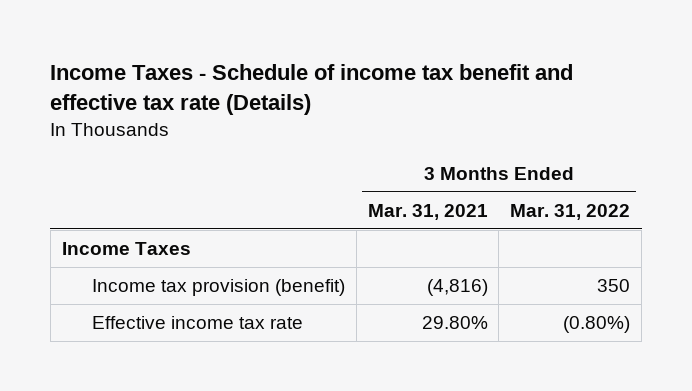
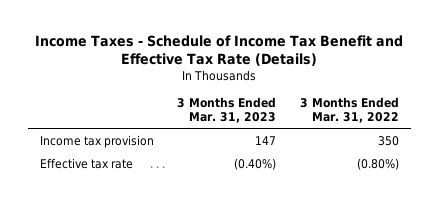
- Income Taxes - Schedule of income tax benefit and effective tax rate (Details)
+ Income Taxes - Schedule of Income Tax Benefit and Effective Tax Rate (Details)
- | 3 Months Ended Mar. 31, 2021 | 3 Months Ended Mar. 31, 2022
+ | 3 Months Ended Mar. 31, 2023 | 3 Months Ended Mar. 31, 2022
- Income Taxes
- Income tax provision (benefit) | (4,816) | 350
- Effective income tax rate | 29.80% | (0.80%)
+ Income tax provision | 147 | 350
+ Effective tax rate | (0.40%) | (0.80%)

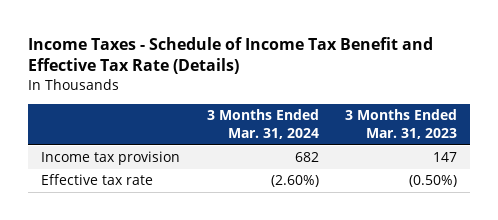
- | 3 Months Ended Mar. 31, 2023 | 3 Months Ended Mar. 31, 2022
+ | 3 Months Ended Mar. 31, 2024 | 3 Months Ended Mar. 31, 2023
- Effective tax rate | (0.40%) | (0.80%)
+ Effective tax rate | (2.60%) | (0.50%)

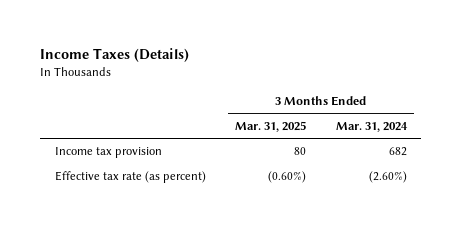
- Income Taxes - Schedule of Income Tax Benefit and Effective Tax Rate (Details)
+ Income Taxes (Details)
- | 3 Months Ended Mar. 31, 2024 | 3 Months Ended Mar. 31, 2023
+ | 3 Months Ended Mar. 31, 2025 | 3 Months Ended Mar. 31, 2024
- Effective tax rate | (2.60%) | (0.50%)
+ Effective tax rate (as percent) | (0.60%) | (2.60%)

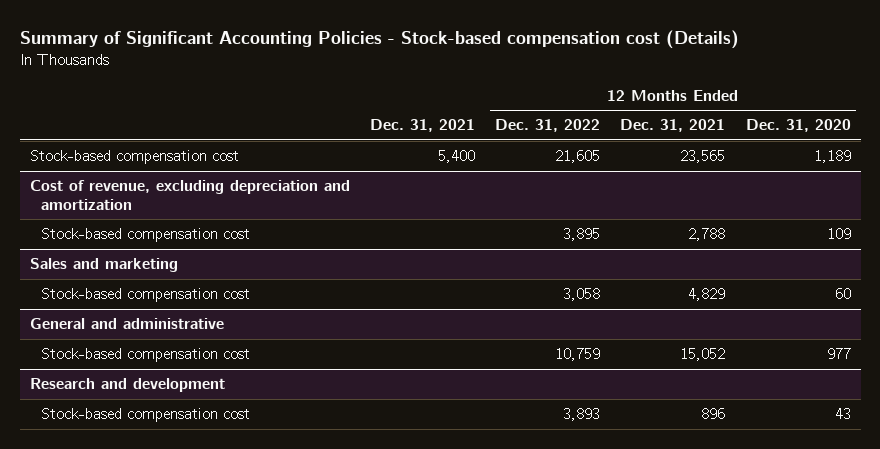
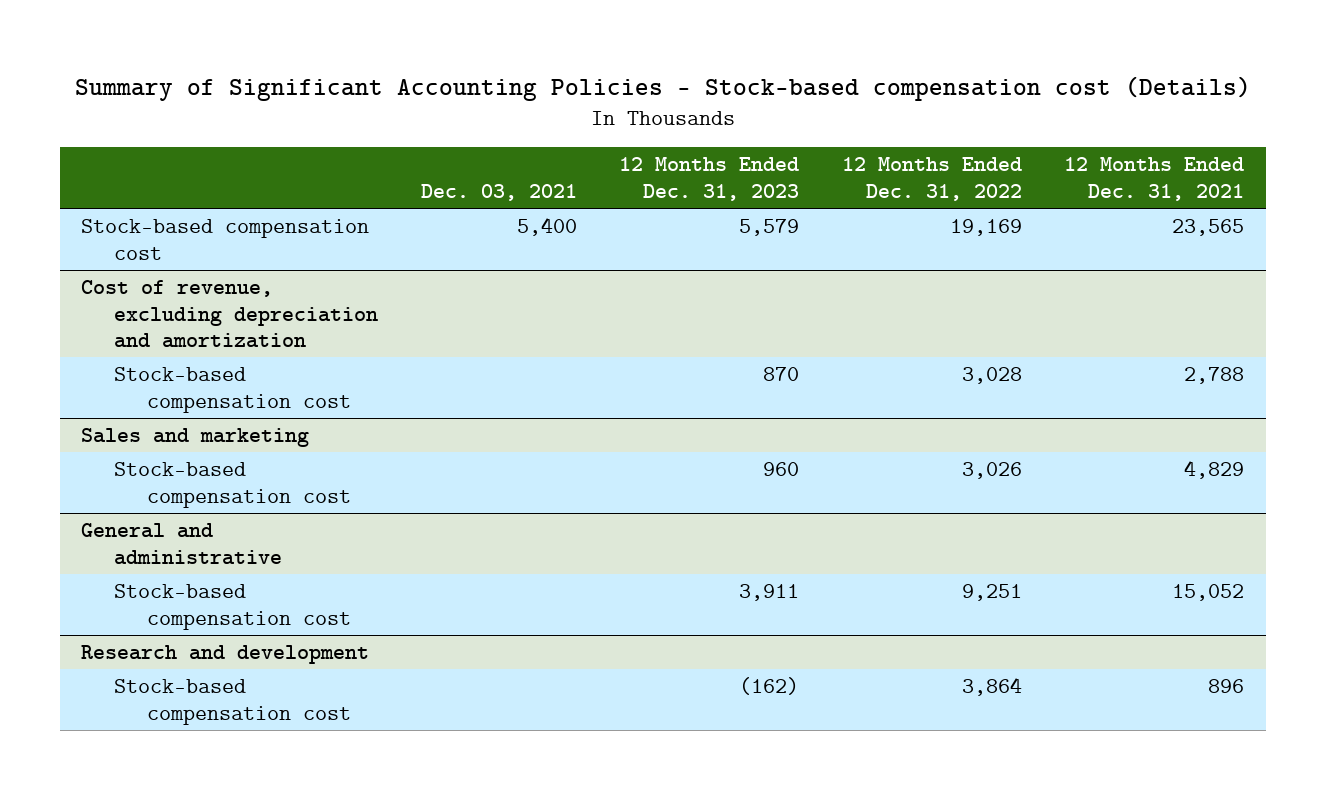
- | Dec. 31, 2021 | 12 Months Ended Dec. 31, 2022 | 12 Months Ended Dec. 31, 2021 | 12 Months Ended Dec. 31, 2020
+ | Dec. 03, 2021 | 12 Months Ended Dec. 31, 2023 | 12 Months Ended Dec. 31, 2022 | 12 Months Ended Dec. 31, 2021
- Stock-based compensation cost | 5,400 | 21,605 | 23,565 | 1,189
+ Stock-based compensation cost | 5,400 | 5,579 | 19,169 | 23,565
@ Cost of revenue, excluding depreciation and amortization
- Stock-based compensation cost | | 3,895 | 2,788 | 109
+ Stock-based compensation cost | | 870 | 3,028 | 2,788
@ Sales and marketing
- Stock-based compensation cost | | 3,058 | 4,829 | 60
+ Stock-based compensation cost | | 960 | 3,026 | 4,829
@ General and administrative
- Stock-based compensation cost | | 10,759 | 15,052 | 977
+ Stock-based compensation cost | | 3,911 | 9,251 | 15,052
@ Research and development
- Stock-based compensation cost | | 3,893 | 896 | 43
+ Stock-based compensation cost | | (162) | 3,864 | 896

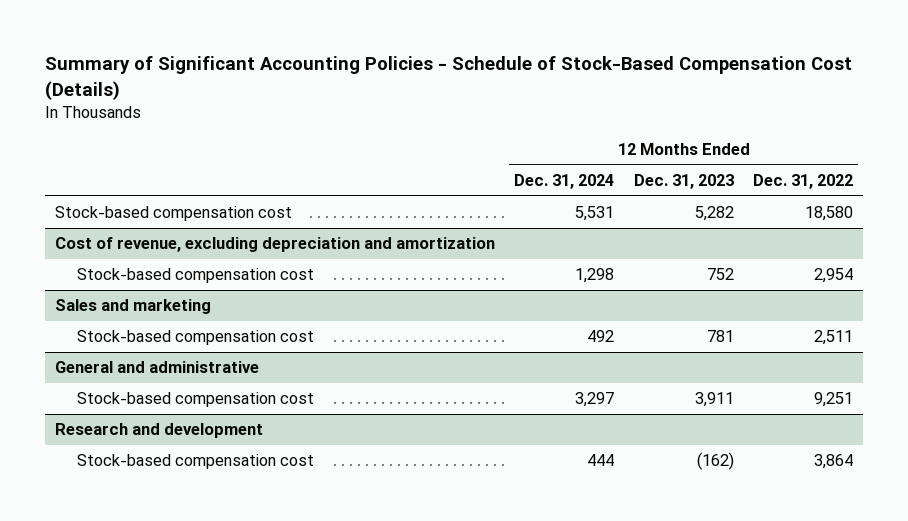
- Summary of Significant Accounting Policies - Stock-based compensation cost (Details)
+ Summary of Significant Accounting Policies - Schedule of Stock-Based Compensation Cost (Details)
- | Dec. 03, 2021 | 12 Months Ended Dec. 31, 2023 | 12 Months Ended Dec. 31, 2022 | 12 Months Ended Dec. 31, 2021
+ | 12 Months Ended Dec. 31, 2024 | 12 Months Ended Dec. 31, 2023 | 12 Months Ended Dec. 31, 2022
- Stock-based compensation cost | 5,400 | 5,579 | 19,169 | 23,565
+ Stock-based compensation cost | 5,531 | 5,282 | 18,580
@ Cost of revenue, excluding depreciation and amortization
- Stock-based compensation cost | | 870 | 3,028 | 2,788
+ Stock-based compensation cost | 1,298 | 752 | 2,954
@ Sales and marketing
- Stock-based compensation cost | | 960 | 3,026 | 4,829
+ Stock-based compensation cost | 492 | 781 | 2,511

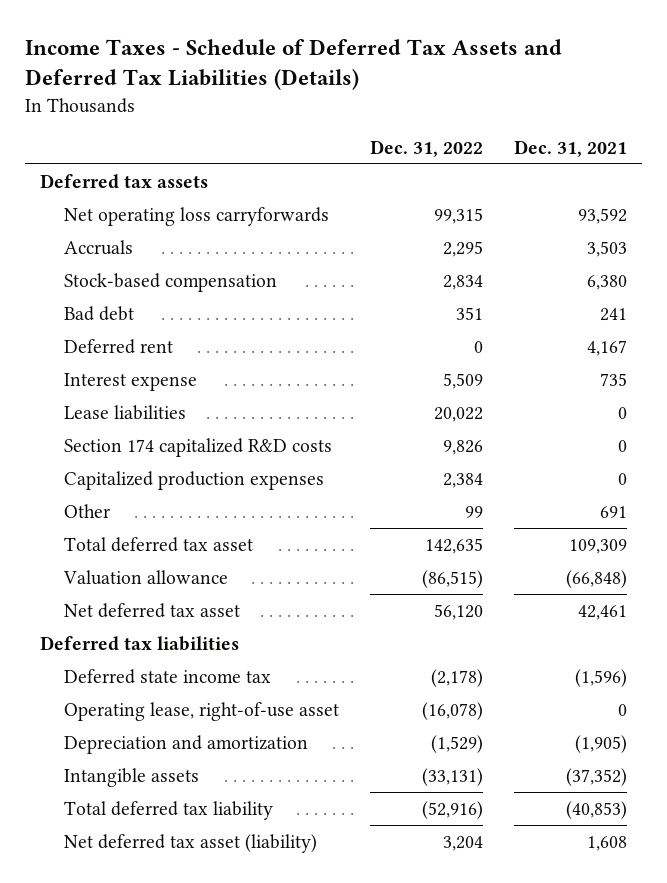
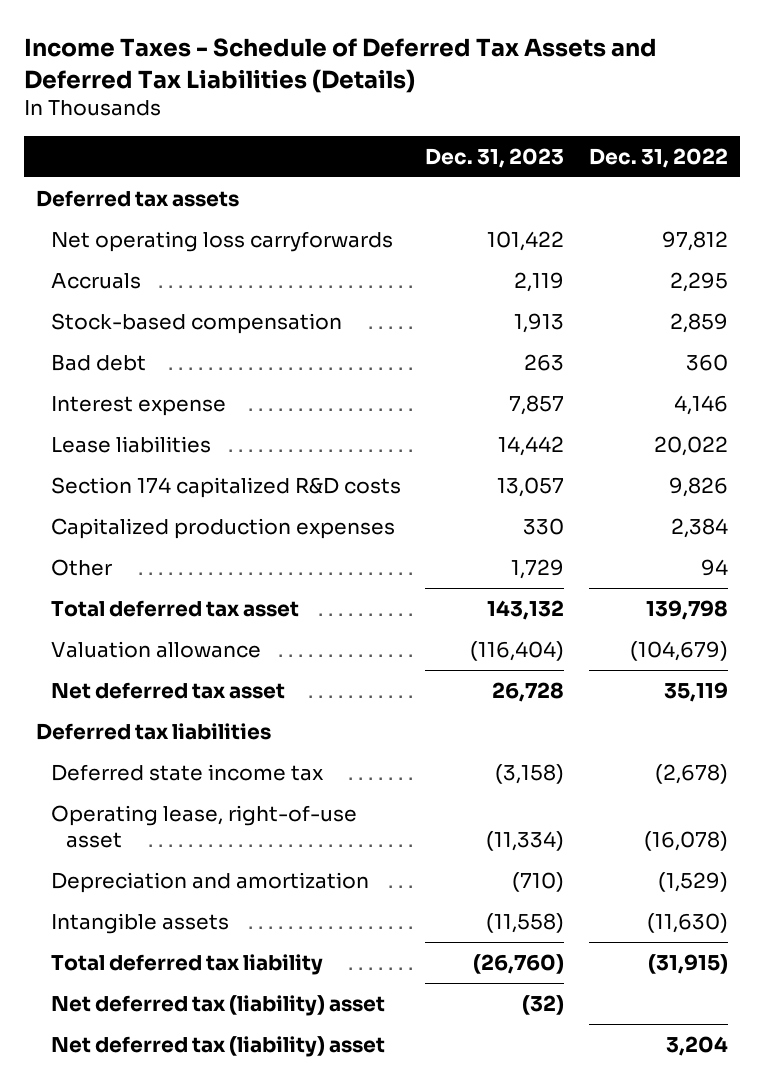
- | Dec. 31, 2022 | Dec. 31, 2021
+ | Dec. 31, 2023 | Dec. 31, 2022
- Net operating loss carryforwards | 99,315 | 93,592
+ Net operating loss carryforwards | 101,422 | 97,812
- Stock-based compensation | 2,834 | 6,380
- Bad debt | 351 | 241
- Deferred rent | 0 | 4,167
- Interest expense | 5,509 | 735
+ Stock-based compensation | 1,913 | 2,859
+ Bad debt | 263 | 360
+ Interest expense | 7,857 | 4,146
- Other | 99 | 691
- Total deferred tax asset | 142,635 | 109,309
- Valuation allowance | (86,515) | (66,848)
- Net deferred tax asset | 56,120 | 42,461
+ Other | 1,729 | 94
+ Total deferred tax asset | 143,132 | 139,798
+ Valuation allowance | (116,404) | (104,679)
+ Net deferred tax asset | 26,728 | 35,119
- Deferred state income tax | (2,178) | (1,596)
+ Deferred state income tax | (3,158) | (2,678)
- Intangible assets | (33,131) | (37,352)
- Total deferred tax liability | (52,916) | (40,853)
- Net deferred tax asset (liability) | 3,204 | 1,608
+ Intangible assets | (11,558) | (11,630)
+ Total deferred tax liability | (26,760) | (31,915)
+ Net deferred tax (liability) asset | (32) |
+ Net deferred tax (liability) asset | | 3,204

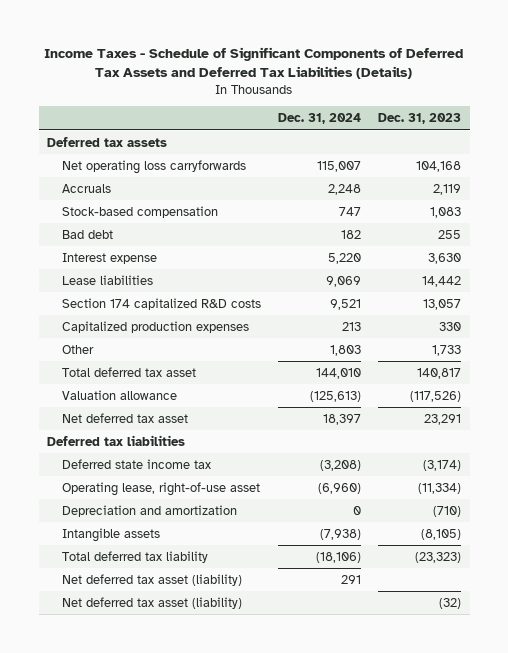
- Income Taxes - Schedule of Deferred Tax Assets and Deferred Tax Liabilities (Details)
+ Income Taxes - Schedule of Significant Components of Deferred Tax Assets and Deferred Tax Liabilities (Details)
- | Dec. 31, 2023 | Dec. 31, 2022
+ | Dec. 31, 2024 | Dec. 31, 2023
- Net operating loss carryforwards | 101,422 | 97,812
+ Net operating loss carryforwards | 115,007 | 104,168
- Stock-based compensation | 1,913 | 2,859
- Bad debt | 263 | 360
- Interest expense | 7,857 | 4,146
+ Stock-based compensation | 747 | 1,083
+ Bad debt | 182 | 255
+ Interest expense | 5,220 | 3,630
- Other | 1,729 | 94
- Total deferred tax asset | 143,132 | 139,798
- Valuation allowance | (116,404) | (104,679)
- Net deferred tax asset | 26,728 | 35,119
+ Other | 1,803 | 1,733
+ Total deferred tax asset | 144,010 | 140,817
+ Valuation allowance | (125,613) | (117,526)
+ Net deferred tax asset | 18,397 | 23,291
- Deferred state income tax | (3,158) | (2,678)
+ Deferred state income tax | (3,208) | (3,174)
- Intangible assets | (11,558) | (11,630)
- Total deferred tax liability | (26,760) | (31,915)
- Net deferred tax (liability) asset | (32) |
- Net deferred tax (liability) asset | | 3,204
+ Intangible assets | (7,938) | (8,105)
+ Total deferred tax liability | (18,106) | (23,323)
+ Net deferred tax asset (liability) | 291 |
+ Net deferred tax asset (liability) | | (32)

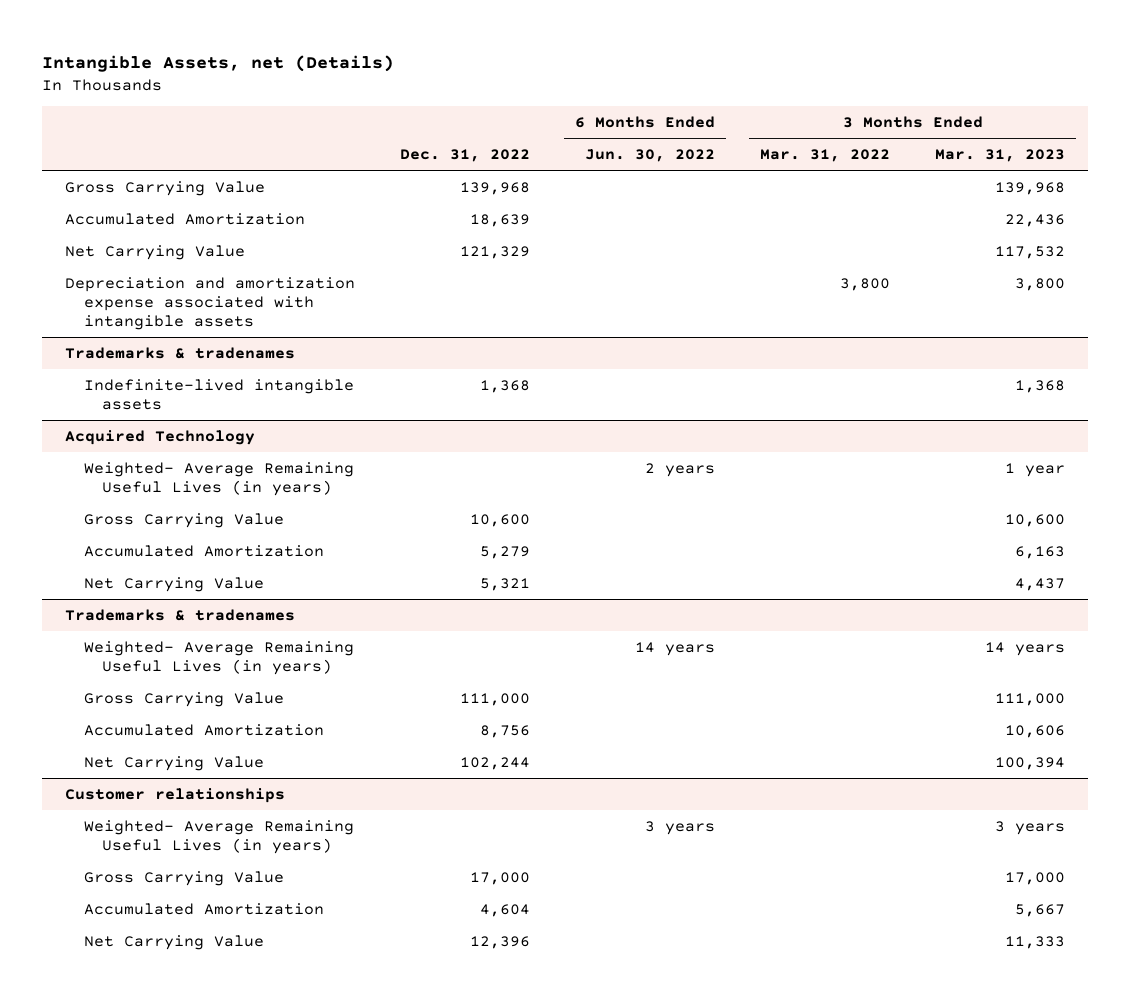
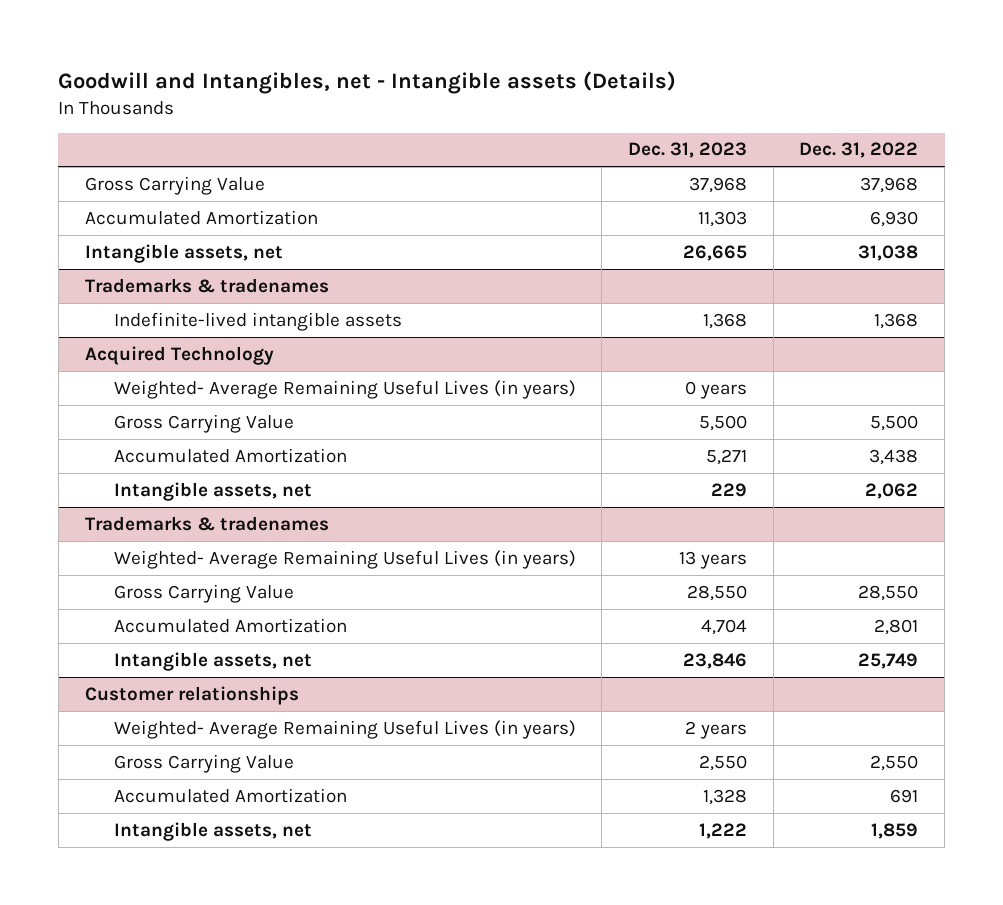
- Intangible Assets, net (Details)
+ Goodwill and Intangibles, net - Intangible assets (Details)
- | Dec. 31, 2022 | 6 Months Ended Jun. 30, 2022 | 3 Months Ended Mar. 31, 2022 | 3 Months Ended Mar. 31, 2023
+ | Dec. 31, 2023 | Dec. 31, 2022
- Gross Carrying Value | 139,968 | | | 139,968
- Accumulated Amortization | 18,639 | | | 22,436
- Net Carrying Value | 121,329 | | | 117,532
- Depreciation and amortization expense associated with intangible assets | | | 3,800 | 3,800
+ Gross Carrying Value | 37,968 | 37,968
+ Accumulated Amortization | 11,303 | 6,930
+ Intangible assets, net | 26,665 | 31,038
@ Acquired Technology
- Gross Carrying Value | 10,600 | | | 10,600
- Accumulated Amortization | 5,279 | | | 6,163
- Net Carrying Value | 5,321 | | | 4,437
+ Gross Carrying Value | 5,500 | 5,500
+ Accumulated Amortization | 5,271 | 3,438
+ Intangible assets, net | 229 | 2,062
@ Trademarks & tradenames
- Gross Carrying Value | 111,000 | | | 111,000
- Accumulated Amortization | 8,756 | | | 10,606
- Net Carrying Value | 102,244 | | | 100,394
+ Gross Carrying Value | 28,550 | 28,550
+ Accumulated Amortization | 4,704 | 2,801
+ Intangible assets, net | 23,846 | 25,749
@ Customer relationships
- Gross Carrying Value | 17,000 | | | 17,000
- Accumulated Amortization | 4,604 | | | 5,667
- Net Carrying Value | 12,396 | | | 11,333
+ Gross Carrying Value | 2,550 | 2,550
+ Accumulated Amortization | 1,328 | 691
+ Intangible assets, net | 1,222 | 1,859

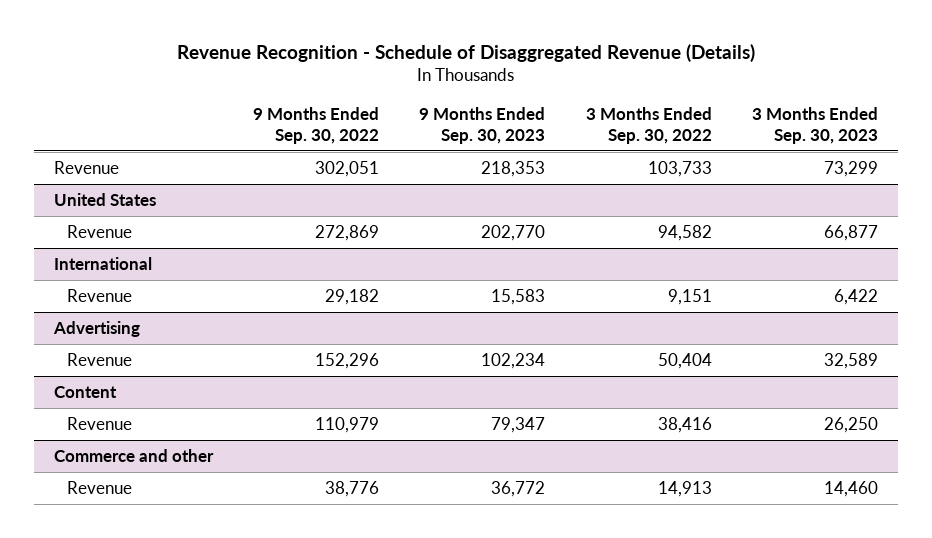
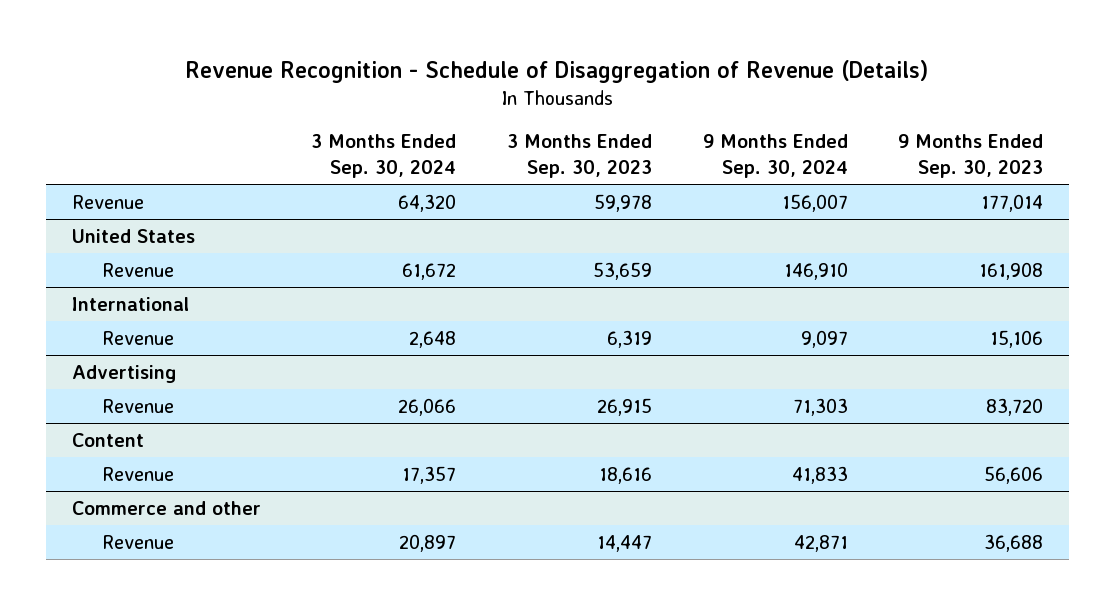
- Revenue Recognition - Schedule of Disaggregated Revenue (Details)
+ Revenue Recognition - Schedule of Disaggregation of Revenue (Details)
- | 9 Months Ended Sep. 30, 2022 | 9 Months Ended Sep. 30, 2023 | 3 Months Ended Sep. 30, 2022 | 3 Months Ended Sep. 30, 2023
+ | 3 Months Ended Sep. 30, 2024 | 3 Months Ended Sep. 30, 2023 | 9 Months Ended Sep. 30, 2024 | 9 Months Ended Sep. 30, 2023
- Revenue | 302,051 | 218,353 | 103,733 | 73,299
+ Revenue | 64,320 | 59,978 | 156,007 | 177,014
@ United States
- Revenue | 272,869 | 202,770 | 94,582 | 66,877
+ Revenue | 61,672 | 53,659 | 146,910 | 161,908
@ International
- Revenue | 29,182 | 15,583 | 9,151 | 6,422
+ Revenue | 2,648 | 6,319 | 9,097 | 15,106
@ Advertising
- Revenue | 152,296 | 102,234 | 50,404 | 32,589
+ Revenue | 26,066 | 26,915 | 71,303 | 83,720
@ Content
- Revenue | 110,979 | 79,347 | 38,416 | 26,250
+ Revenue | 17,357 | 18,616 | 41,833 | 56,606
@ Commerce and other
- Revenue | 38,776 | 36,772 | 14,913 | 14,460
+ Revenue | 20,897 | 14,447 | 42,871 | 36,688

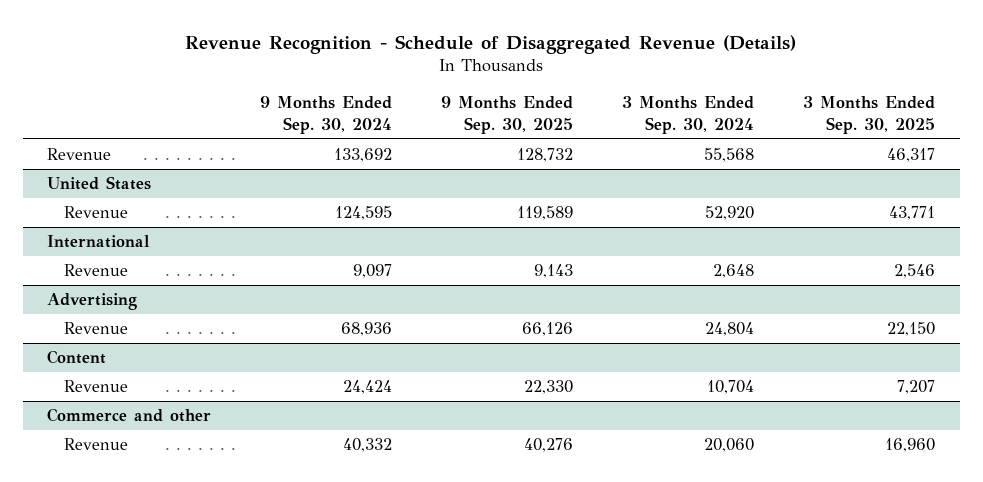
- Revenue Recognition - Schedule of Disaggregation of Revenue (Details)
+ Revenue Recognition - Schedule of Disaggregated Revenue (Details)
- | 3 Months Ended Sep. 30, 2024 | 3 Months Ended Sep. 30, 2023 | 9 Months Ended Sep. 30, 2024 | 9 Months Ended Sep. 30, 2023
+ | 9 Months Ended Sep. 30, 2024 | 9 Months Ended Sep. 30, 2025 | 3 Months Ended Sep. 30, 2024 | 3 Months Ended Sep. 30, 2025
- Revenue | 64,320 | 59,978 | 156,007 | 177,014
+ Revenue | 133,692 | 128,732 | 55,568 | 46,317
@ United States
- Revenue | 61,672 | 53,659 | 146,910 | 161,908
+ Revenue | 124,595 | 119,589 | 52,920 | 43,771
@ Advertising
- Revenue | 26,066 | 26,915 | 71,303 | 83,720
+ Revenue | 68,936 | 66,126 | 24,804 | 22,150
@ Content
- Revenue | 17,357 | 18,616 | 41,833 | 56,606
+ Revenue | 24,424 | 22,330 | 10,704 | 7,207
@ Commerce and other
- Revenue | 20,897 | 14,447 | 42,871 | 36,688
+ Revenue | 40,332 | 40,276 | 20,060 | 16,960

